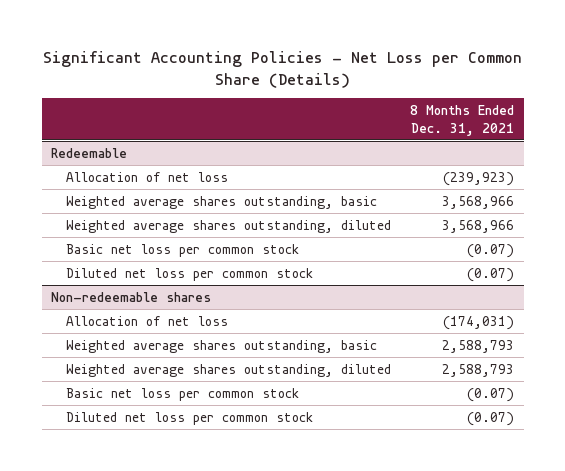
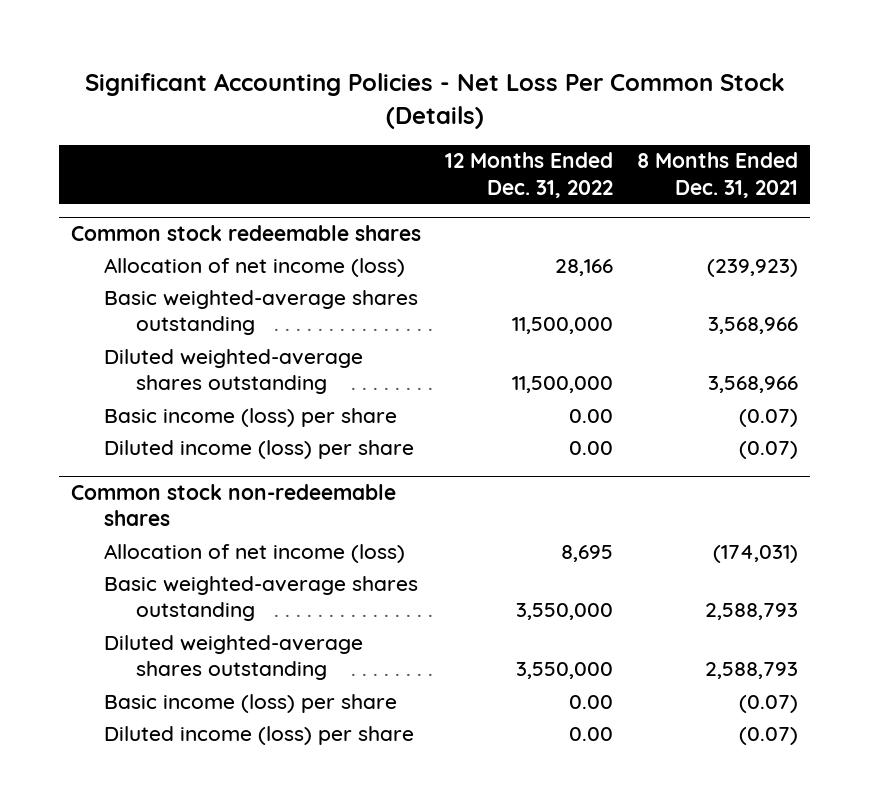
- Significant Accounting Policies - Net Loss per Common Share (Details)
+ Significant Accounting Policies - Net Loss Per Common Stock (Details)
- | 8 Months Ended Dec. 31, 2021
+ | 12 Months Ended Dec. 31, 2022 | 8 Months Ended Dec. 31, 2021
- Redeemable
- Allocation of net loss | (239,923)
- Weighted average shares outstanding, basic | 3,568,966
- Weighted average shares outstanding, diluted | 3,568,966
- Basic net loss per common stock | (0.07)
- Diluted net loss per common stock | (0.07)
- Non-redeemable shares
- Allocation of net loss | (174,031)
- Weighted average shares outstanding, basic | 2,588,793
- Weighted average shares outstanding, diluted | 2,588,793
- Basic net loss per common stock | (0.07)
- Diluted net loss per common stock | (0.07)
+ Common stock redeemable shares
+ Allocation of net income (loss) | 28,166 | (239,923)
+ Basic weighted-average shares outstanding | 11,500,000 | 3,568,966
+ Diluted weighted-average shares outstanding | 11,500,000 | 3,568,966
+ Basic income (loss) per share | 0.00 | (0.07)
+ Diluted income (loss) per share | 0.00 | (0.07)
+ Common stock non-redeemable shares
+ Allocation of net income (loss) | 8,695 | (174,031)
+ Basic weighted-average shares outstanding | 3,550,000 | 2,588,793
+ Diluted weighted-average shares outstanding | 3,550,000 | 2,588,793
+ Basic income (loss) per share | 0.00 | (0.07)
+ Diluted income (loss) per share | 0.00 | (0.07)

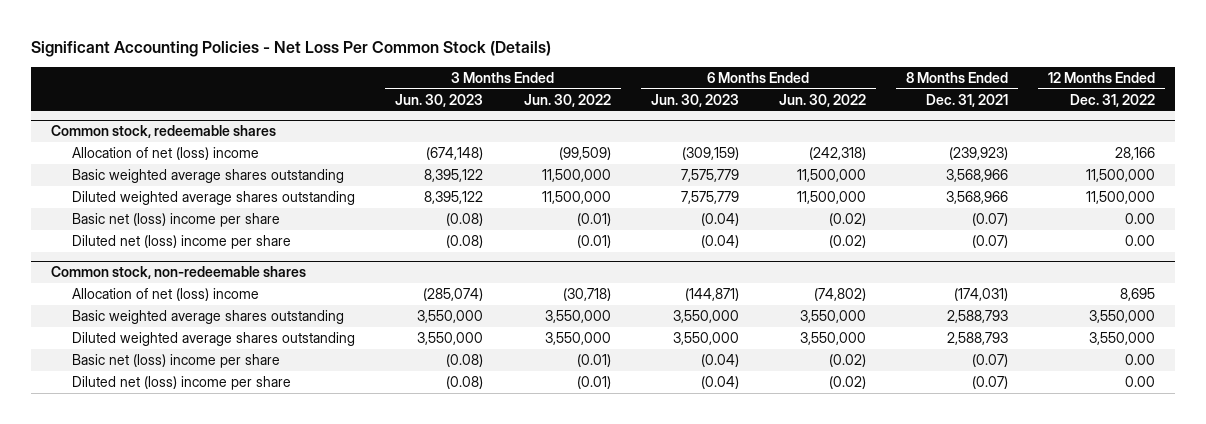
- | 12 Months Ended Dec. 31, 2022 | 8 Months Ended Dec. 31, 2021
+ | 3 Months Ended Jun. 30, 2023 | 3 Months Ended Jun. 30, 2022 | 6 Months Ended Jun. 30, 2023 | 6 Months Ended Jun. 30, 2022 | 8 Months Ended Dec. 31, 2021 | 12 Months Ended Dec. 31, 2022
- Common stock redeemable shares
- Allocation of net income (loss) | 28,166 | (239,923)
- Basic weighted-average shares outstanding | 11,500,000 | 3,568,966
- Diluted weighted-average shares outstanding | 11,500,000 | 3,568,966
- Basic income (loss) per share | 0.00 | (0.07)
- Diluted income (loss) per share | 0.00 | (0.07)
- Common stock non-redeemable shares
- Allocation of net income (loss) | 8,695 | (174,031)
- Basic weighted-average shares outstanding | 3,550,000 | 2,588,793
- Diluted weighted-average shares outstanding | 3,550,000 | 2,588,793
- Basic income (loss) per share | 0.00 | (0.07)
- Diluted income (loss) per share | 0.00 | (0.07)
+ Common stock, redeemable shares
+ Allocation of net (loss) income | (674,148) | (99,509) | (309,159) | (242,318) | (239,923) | 28,166
+ Basic weighted average shares outstanding | 8,395,122 | 11,500,000 | 7,575,779 | 11,500,000 | 3,568,966 | 11,500,000
+ Diluted weighted average shares outstanding | 8,395,122 | 11,500,000 | 7,575,779 | 11,500,000 | 3,568,966 | 11,500,000
+ Basic net (loss) income per share | (0.08) | (0.01) | (0.04) | (0.02) | (0.07) | 0.00
+ Diluted net (loss) income per share | (0.08) | (0.01) | (0.04) | (0.02) | (0.07) | 0.00
+ Common stock, non-redeemable shares
+ Allocation of net (loss) income | (285,074) | (30,718) | (144,871) | (74,802) | (174,031) | 8,695
+ Basic weighted average shares outstanding | 3,550,000 | 3,550,000 | 3,550,000 | 3,550,000 | 2,588,793 | 3,550,000
+ Diluted weighted average shares outstanding | 3,550,000 | 3,550,000 | 3,550,000 | 3,550,000 | 2,588,793 | 3,550,000
+ Basic net (loss) income per share | (0.08) | (0.01) | (0.04) | (0.02) | (0.07) | 0.00
+ Diluted net (loss) income per share | (0.08) | (0.01) | (0.04) | (0.02) | (0.07) | 0.00

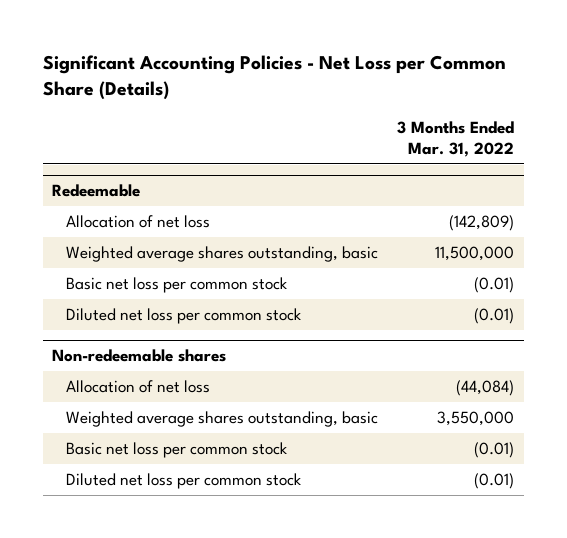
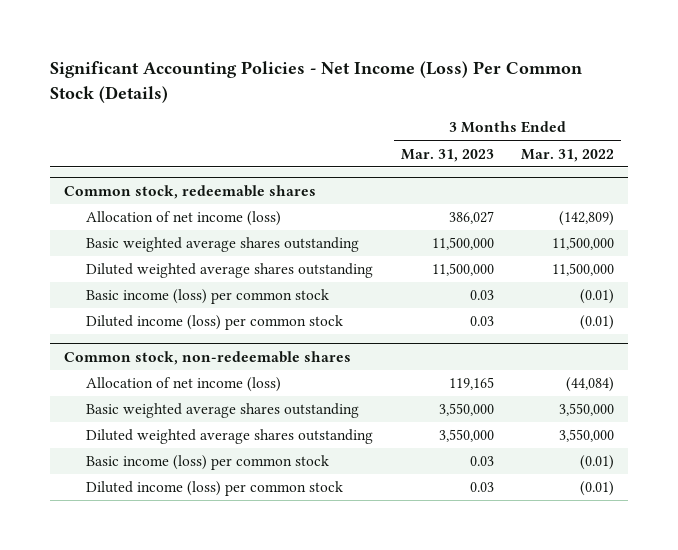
- Significant Accounting Policies - Net Loss per Common Share (Details)
+ Significant Accounting Policies - Net Income (Loss) Per Common Stock (Details)
- | 3 Months Ended Mar. 31, 2022
+ | 3 Months Ended Mar. 31, 2023 | 3 Months Ended Mar. 31, 2022
- Redeemable
- Allocation of net loss | (142,809)
- Weighted average shares outstanding, basic | 11,500,000
- Basic net loss per common stock | (0.01)
- Diluted net loss per common stock | (0.01)
- Non-redeemable shares
- Allocation of net loss | (44,084)
- Weighted average shares outstanding, basic | 3,550,000
- Basic net loss per common stock | (0.01)
- Diluted net loss per common stock | (0.01)
+ Common stock, redeemable shares
+ Allocation of net income (loss) | 386,027 | (142,809)
+ Basic weighted average shares outstanding | 11,500,000 | 11,500,000
+ Diluted weighted average shares outstanding | 11,500,000 | 11,500,000
+ Basic income (loss) per common stock | 0.03 | (0.01)
+ Diluted income (loss) per common stock | 0.03 | (0.01)
+ Common stock, non-redeemable shares
+ Allocation of net income (loss) | 119,165 | (44,084)
+ Basic weighted average shares outstanding | 3,550,000 | 3,550,000
+ Diluted weighted average shares outstanding | 3,550,000 | 3,550,000
+ Basic income (loss) per common stock | 0.03 | (0.01)
+ Diluted income (loss) per common stock | 0.03 | (0.01)

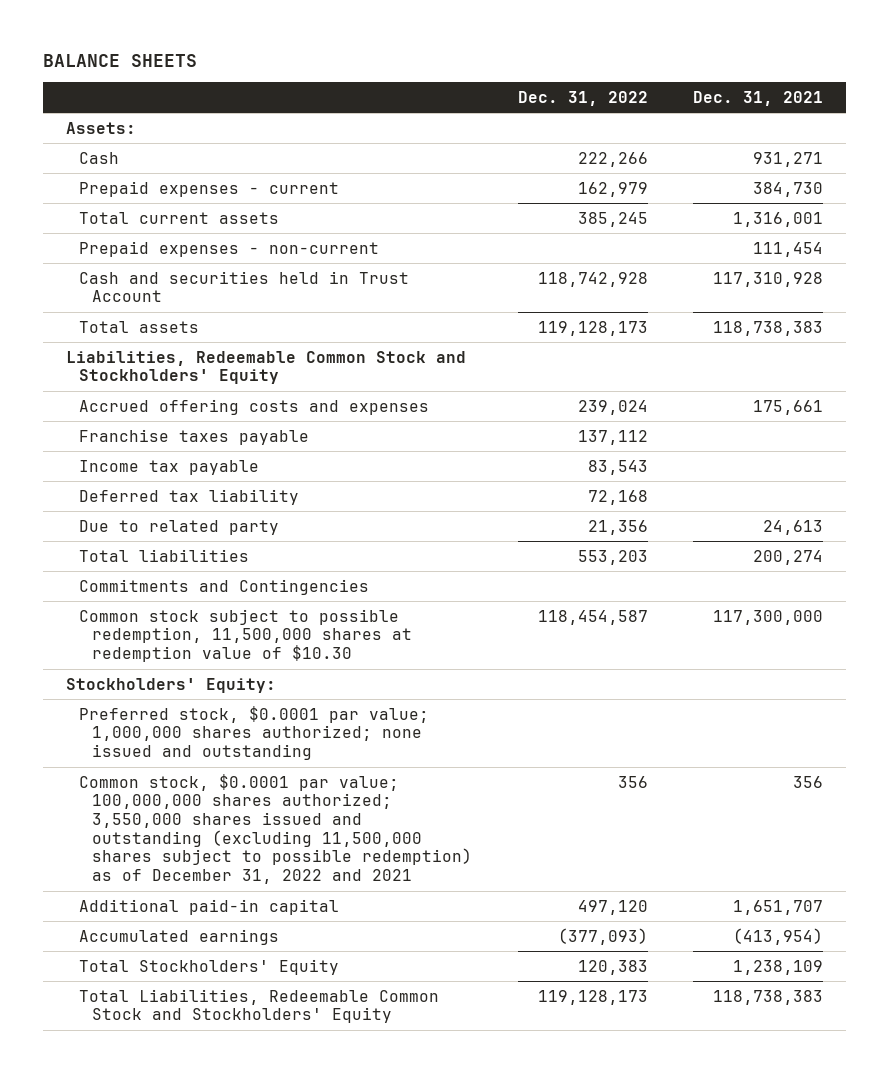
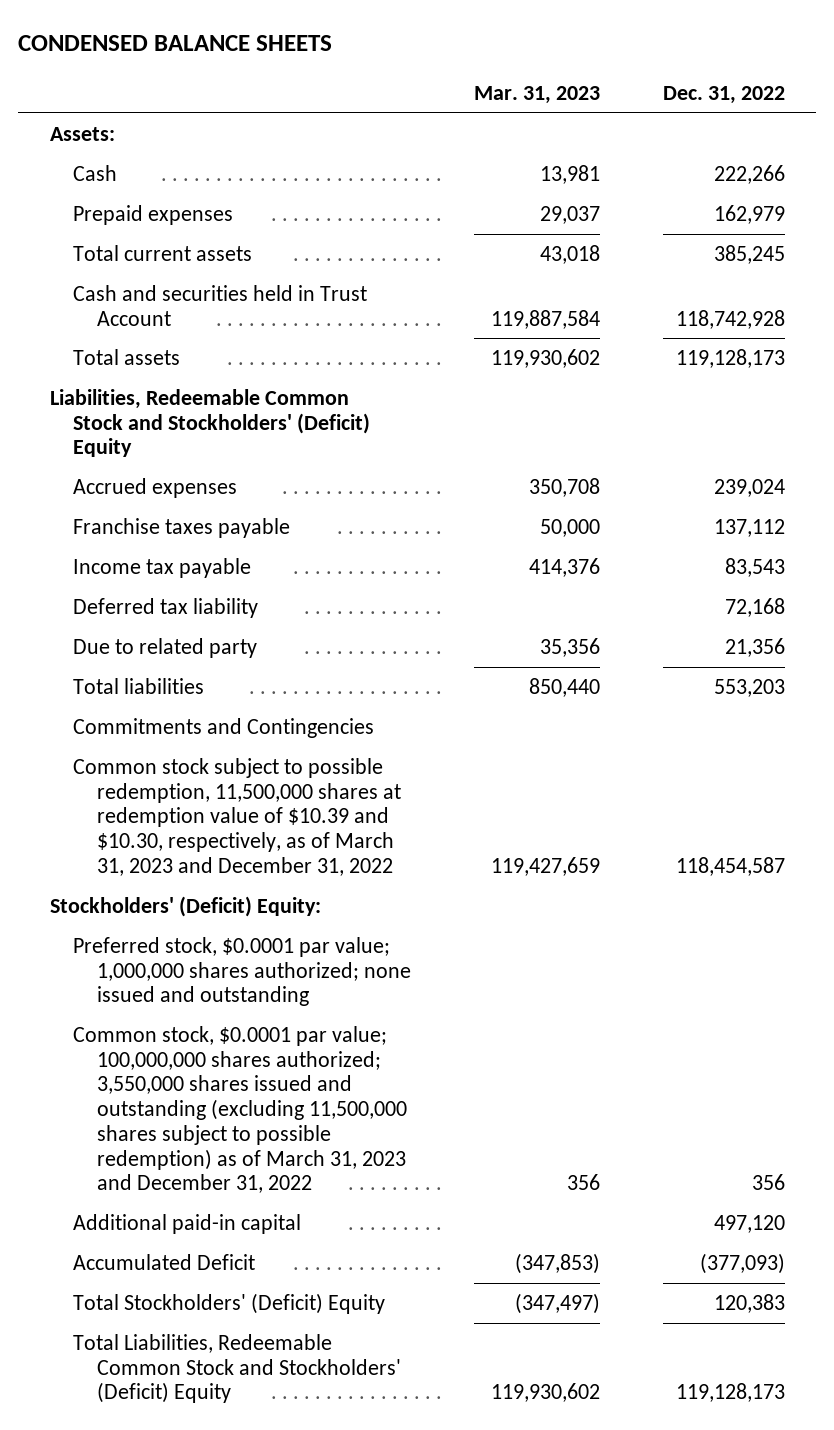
- BALANCE SHEETS
+ CONDENSED BALANCE SHEETS
- | Dec. 31, 2022 | Dec. 31, 2021
+ | Mar. 31, 2023 | Dec. 31, 2022
- Prepaid expenses - current | 162,979 | 384,730
+ Prepaid expenses | 29,037 | 162,979
- Prepaid expenses - non-current | | 111,454
- Liabilities, Redeemable Common Stock and Stockholders' Equity
- Accrued offering costs and expenses | 239,024 | 175,661
+ Liabilities, Redeemable Common Stock and Stockholders' (Deficit) Equity
+ Accrued expenses | 350,708 | 239,024
- Common stock subject to possible redemption, 11,500,000 shares at redemption value of $10.30 | 118,454,587 | 117,300,000
- Stockholders' Equity:
+ Common stock subject to possible redemption, 11,500,000 shares at redemption value of $10.39 and $10.30, respectively, as of March 31, 2023 and December 31, 2022 | 119,427,659 | 118,454,587
+ Stockholders' (Deficit) Equity:
- Common stock, $0.0001 par value; 100,000,000 shares authorized; 3,550,000 shares issued and outstanding (excluding 11,500,000 shares subject to possible redemption) as of December 31, 2022 and 2021 | 356 | 356
+ Common stock, $0.0001 par value; 100,000,000 shares authorized; 3,550,000 shares issued and outstanding (excluding 11,500,000 shares subject to possible redemption) as of March 31, 2023 and December 31, 2022 | 356 | 356
- Accumulated earnings | (377,093) | (413,954)
- Total Stockholders' Equity | 120,383 | 1,238,109
- Total Liabilities, Redeemable Common Stock and Stockholders' Equity | 119,128,173 | 118,738,383
+ Accumulated Deficit | (347,853) | (377,093)
+ Total Stockholders' (Deficit) Equity | (347,497) | 120,383
+ Total Liabilities, Redeemable Common Stock and Stockholders' (Deficit) Equity | 119,930,602 | 119,128,173

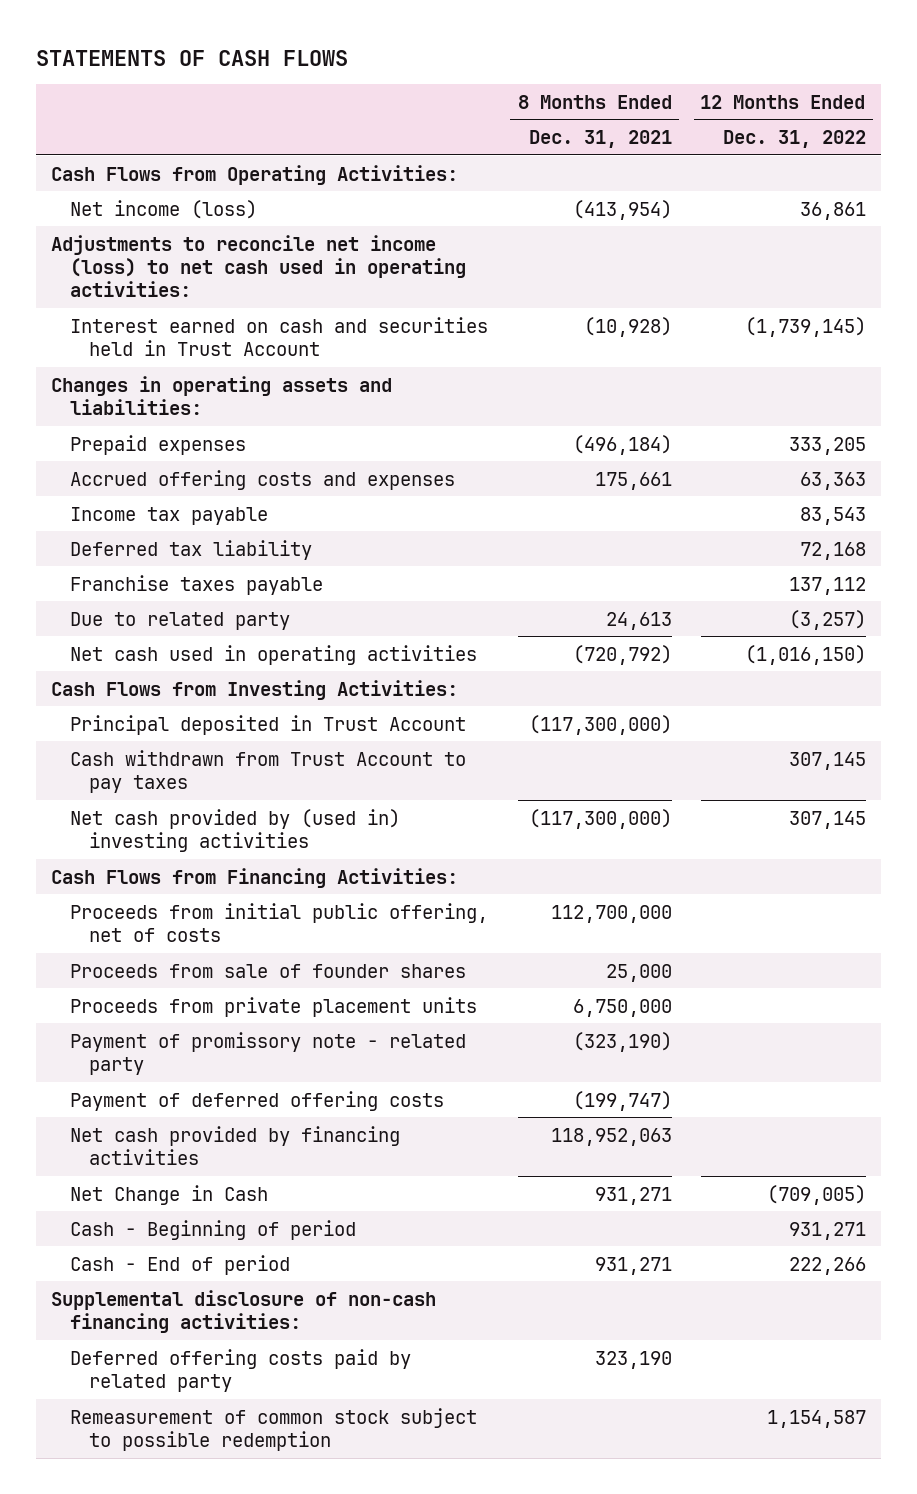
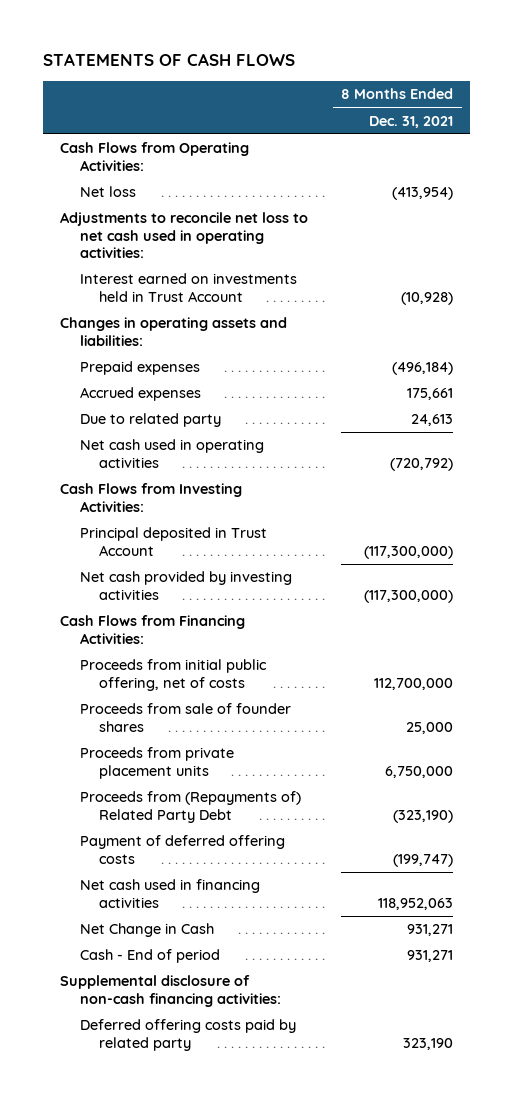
- | 8 Months Ended Dec. 31, 2021 | 12 Months Ended Dec. 31, 2022
+ | 8 Months Ended Dec. 31, 2021
- Net income (loss) | (413,954) | 36,861
- Adjustments to reconcile net income (loss) to net cash used in operating activities:
- Interest earned on cash and securities held in Trust Account | (10,928) | (1,739,145)
+ Net loss | (413,954)
+ Adjustments to reconcile net loss to net cash used in operating activities:
+ Interest earned on investments held in Trust Account | (10,928)
- Accrued offering costs and expenses | 175,661 | 63,363
- Income tax payable | | 83,543
- Deferred tax liability | | 72,168
- Franchise taxes payable | | 137,112
+ Accrued expenses | 175,661
- Cash withdrawn from Trust Account to pay taxes | | 307,145
- Net cash provided by (used in) investing activities | (117,300,000) | 307,145
+ Net cash provided by investing activities | (117,300,000)
- Payment of promissory note - related party | (323,190) |
+ Proceeds from (Repayments of) Related Party Debt | (323,190)
- Net cash provided by financing activities | 118,952,063 |
+ Net cash used in financing activities | 118,952,063
- Cash - Beginning of period | | 931,271
- Remeasurement of common stock subject to possible redemption | | 1,154,587

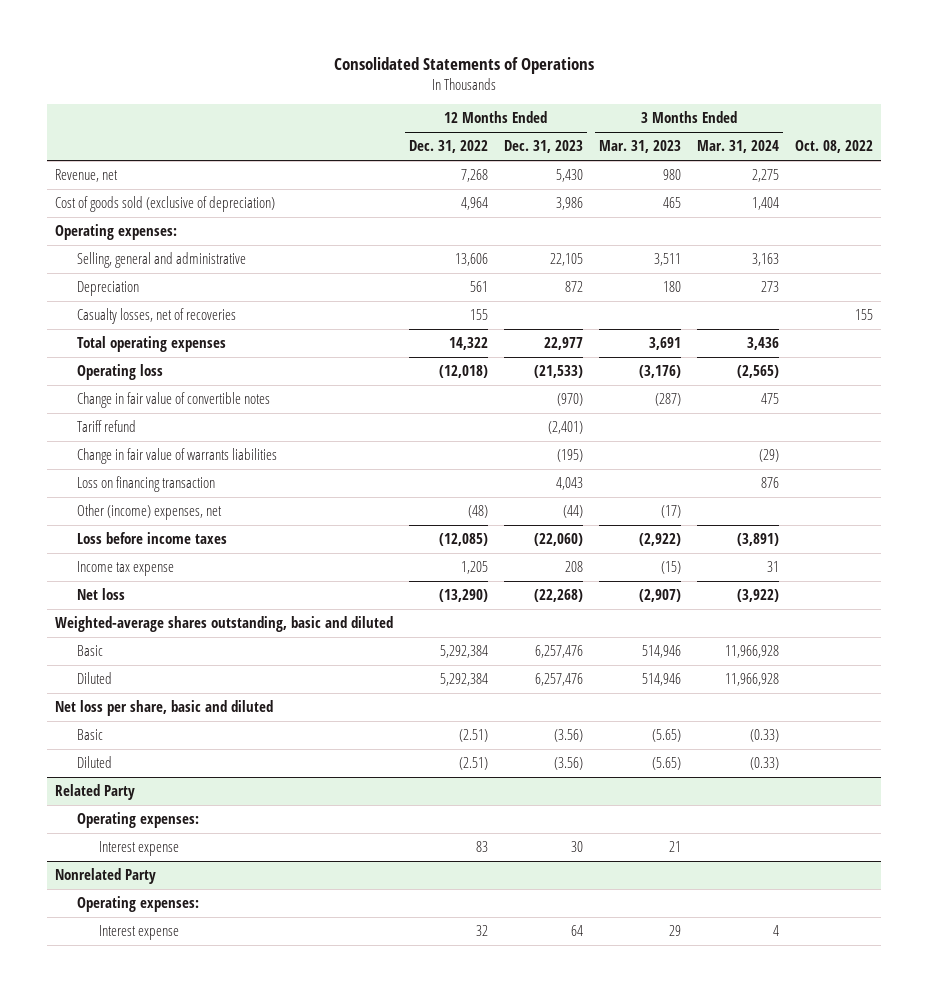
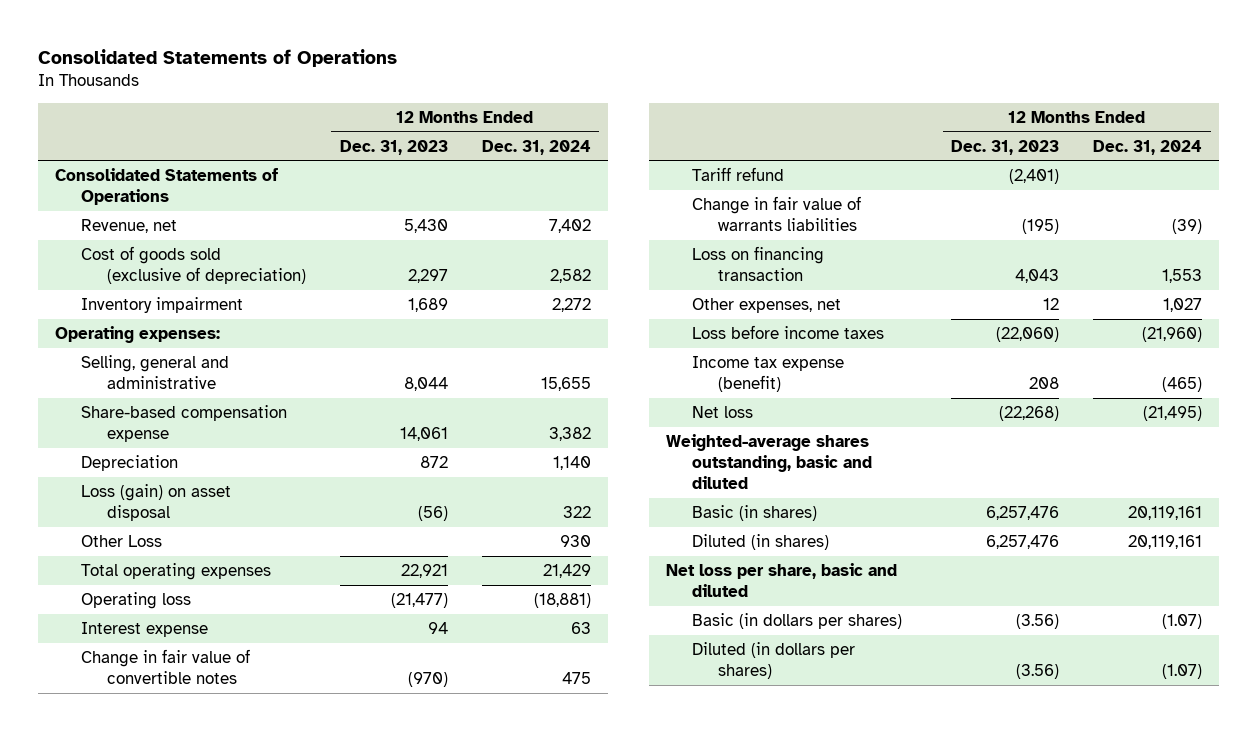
- | 12 Months Ended Dec. 31, 2022 | 12 Months Ended Dec. 31, 2023 | 3 Months Ended Mar. 31, 2023 | 3 Months Ended Mar. 31, 2024 | Oct. 08, 2022
+ | 12 Months Ended Dec. 31, 2023 | 12 Months Ended Dec. 31, 2024
+ Consolidated Statements of Operations
- Cost of goods sold (exclusive of depreciation) | 4,964 | 3,986 | 465 | 1,404 |
+ Cost of goods sold (exclusive of depreciation) | 2,297 | 2,582
+ Inventory impairment | 1,689 | 2,272
- Selling, general and administrative | 13,606 | 22,105 | 3,511 | 3,163 |
+ Selling, general and administrative | 8,044 | 15,655
+ Share-based compensation expense | 14,061 | 3,382
- Casualty losses, net of recoveries | 155 | | | | 155
- Total operating expenses | 14,322 | 22,977 | 3,691 | 3,436 |
- Operating loss | (12,018) | (21,533) | (3,176) | (2,565) |
+ Loss (gain) on asset disposal | (56) | 322
+ Other Loss | | 930
+ Total operating expenses | 22,921 | 21,429
+ Operating loss | (21,477) | (18,881)
+ Interest expense | 94 | 63
- Other (income) expenses, net | (48) | (44) | (17) | |
+ Other expenses, net | 12 | 1,027
- Income tax expense | 1,205 | 208 | (15) | 31 |
+ Income tax expense (benefit) | 208 | (465)
- Basic | 5,292,384 | 6,257,476 | 514,946 | 11,966,928 |
- Diluted | 5,292,384 | 6,257,476 | 514,946 | 11,966,928 |
+ Basic (in shares) | 6,257,476 | 20,119,161
+ Diluted (in shares) | 6,257,476 | 20,119,161
- Basic | (2.51) | (3.56) | (5.65) | (0.33) |
- Diluted | (2.51) | (3.56) | (5.65) | (0.33) |
- Related Party
- Operating expenses:
- Interest expense | 83 | 30 | 21 | |
- Nonrelated Party
- Operating expenses:
- Interest expense | 32 | 64 | 29 | 4 |
+ Basic (in dollars per shares) | (3.56) | (1.07)
+ Diluted (in dollars per shares) | (3.56) | (1.07)

